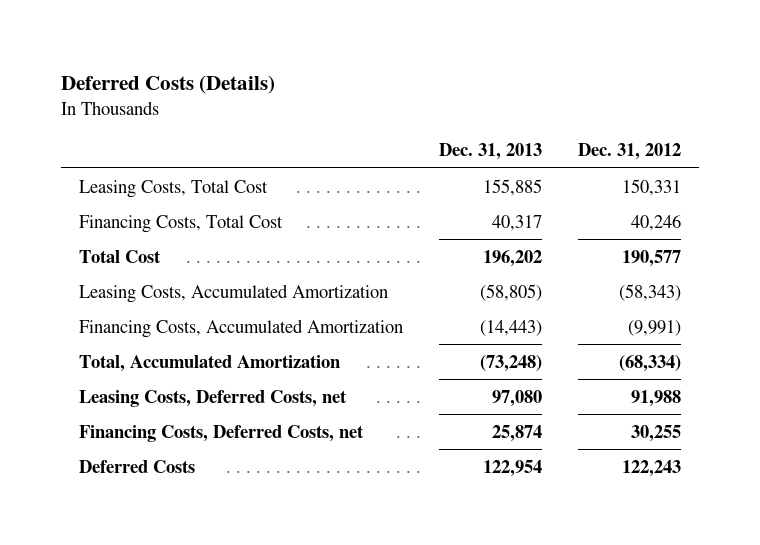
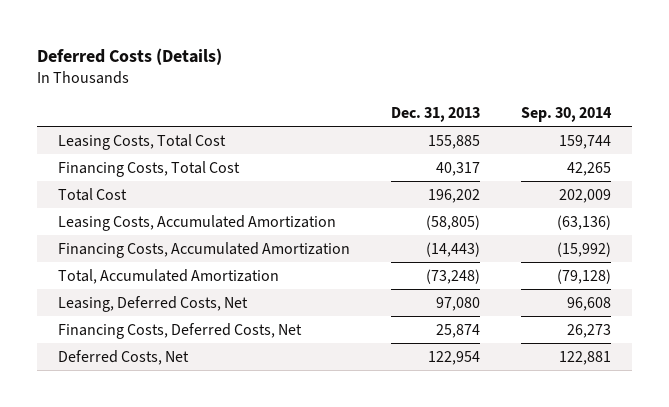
- | Dec. 31, 2013 | Dec. 31, 2012
+ | Dec. 31, 2013 | Sep. 30, 2014
- Leasing Costs, Deferred Costs, net | 97,080 | 91,988
- Financing Costs, Deferred Costs, net | 25,874 | 30,255
- Deferred Costs | 122,954 | 122,243
+ Leasing, Deferred Costs, Net | 97,080 | 96,608
+ Financing Costs, Deferred Costs, Net | 25,874 | 26,273
+ Deferred Costs, Net | 122,954 | 122,881

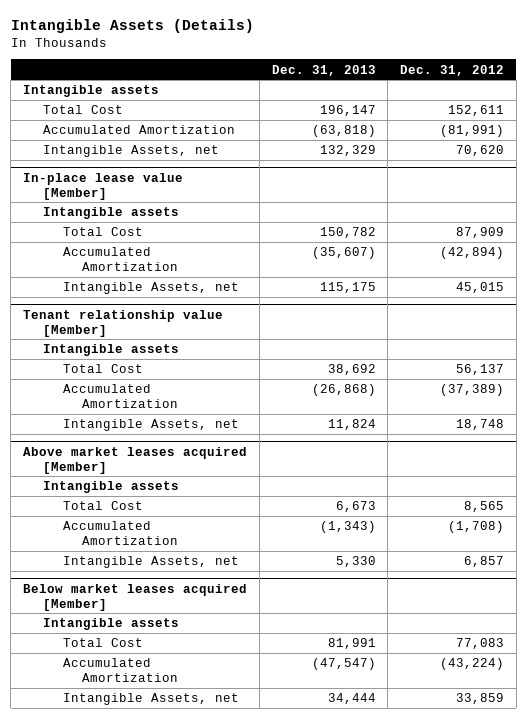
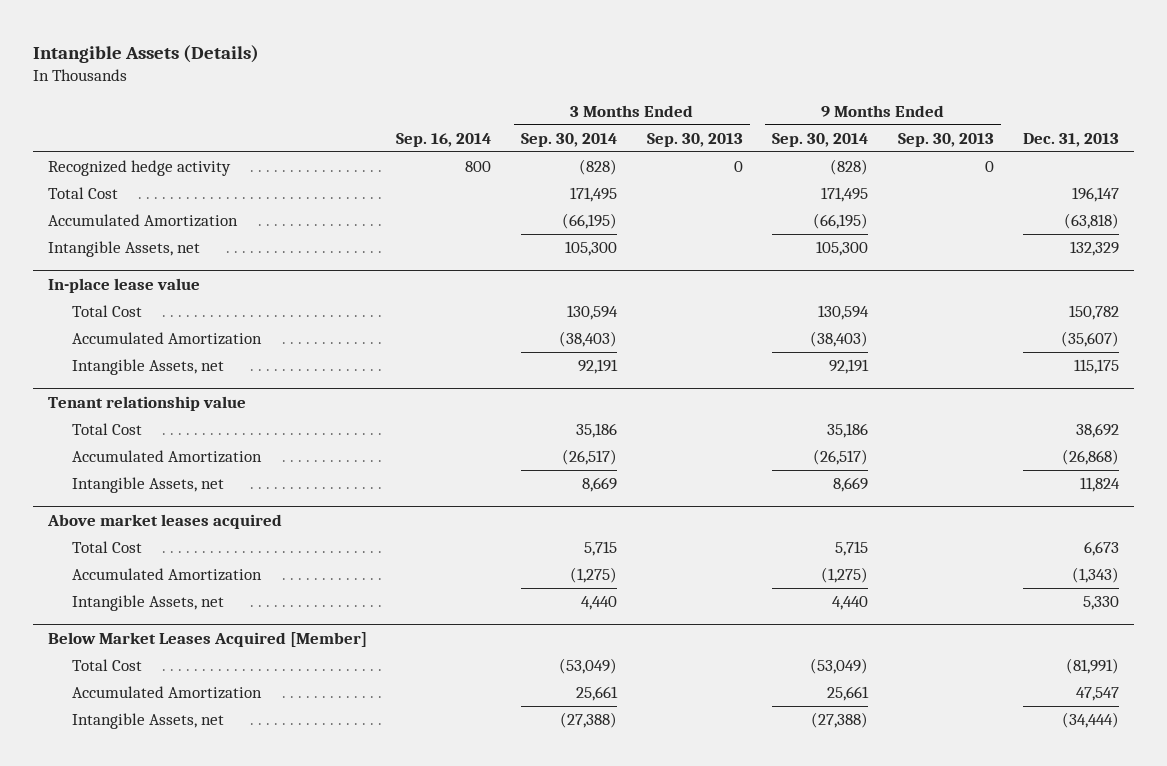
- | Dec. 31, 2013 | Dec. 31, 2012
+ | Sep. 16, 2014 | 3 Months Ended Sep. 30, 2014 | 3 Months Ended Sep. 30, 2013 | 9 Months Ended Sep. 30, 2014 | 9 Months Ended Sep. 30, 2013 | Dec. 31, 2013
- Intangible assets
+ Recognized hedge activity | 800 | (828) | 0 | (828) | 0 |
- In-place lease value [Member]
- Intangible assets
+ In-place lease value
- Tenant relationship value [Member]
- Intangible assets
+ Tenant relationship value
- Above market leases acquired [Member]
- Intangible assets
+ Above market leases acquired
- Below market leases acquired [Member]
- Intangible assets
- Total Cost | 81,991 | 77,083
- Accumulated Amortization | (47,547) | (43,224)
- Intangible Assets, net | 34,444 | 33,859
+ Below Market Leases Acquired [Member]
+ Total Cost | | (53,049) | | (53,049) | | (81,991)
+ Accumulated Amortization | | 25,661 | | 25,661 | | 47,547
+ Intangible Assets, net | | (27,388) | | (27,388) | | (34,444)

